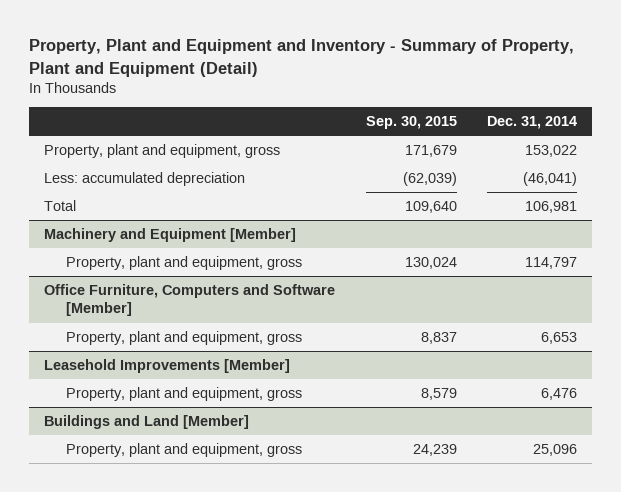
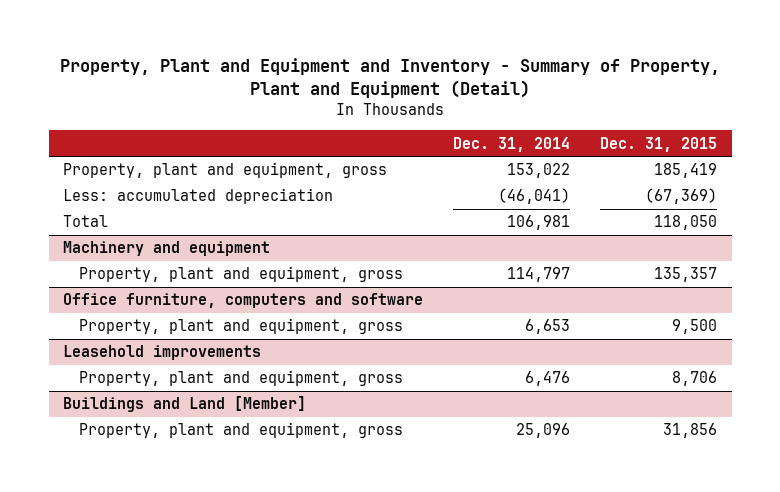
- | Sep. 30, 2015 | Dec. 31, 2014
+ | Dec. 31, 2014 | Dec. 31, 2015
- Machinery and Equipment [Member]
+ Machinery and equipment
- Office Furniture, Computers and Software [Member]
+ Office furniture, computers and software
- Leasehold Improvements [Member]
+ Leasehold improvements

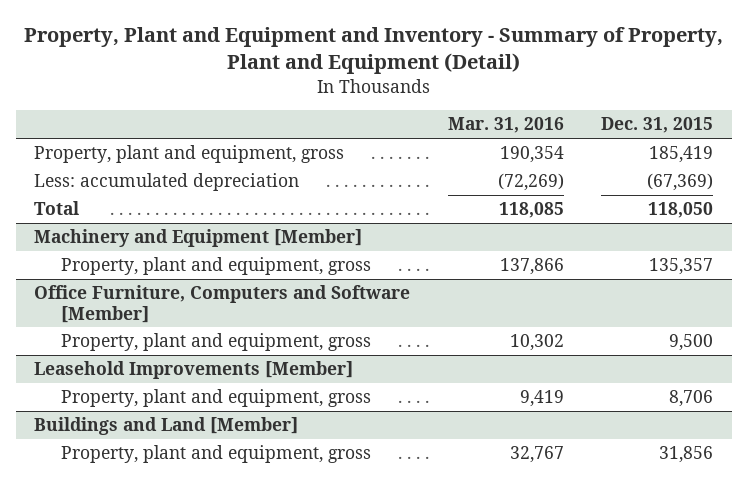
- | Dec. 31, 2014 | Dec. 31, 2015
+ | Mar. 31, 2016 | Dec. 31, 2015
- Machinery and equipment
+ Machinery and Equipment [Member]
- Office furniture, computers and software
+ Office Furniture, Computers and Software [Member]
- Leasehold improvements
+ Leasehold Improvements [Member]

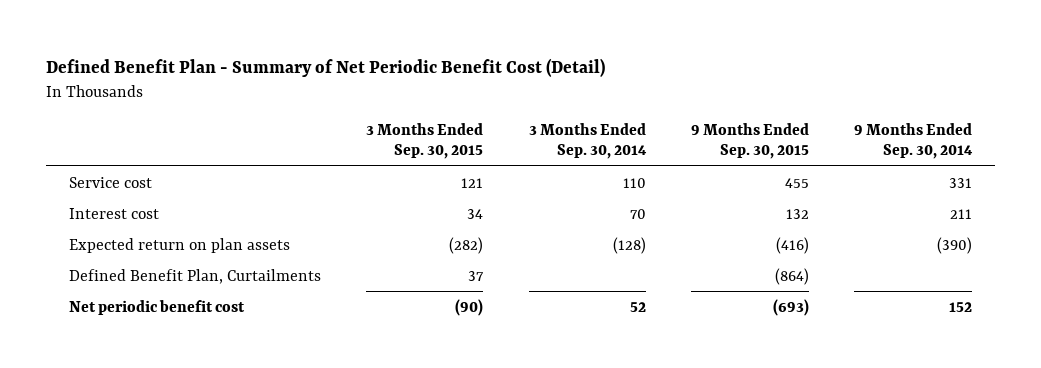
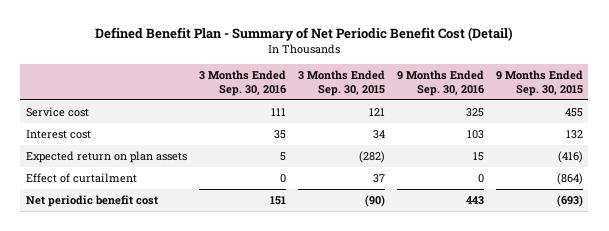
- | 3 Months Ended Sep. 30, 2015 | 3 Months Ended Sep. 30, 2014 | 9 Months Ended Sep. 30, 2015 | 9 Months Ended Sep. 30, 2014
+ | 3 Months Ended Sep. 30, 2016 | 3 Months Ended Sep. 30, 2015 | 9 Months Ended Sep. 30, 2016 | 9 Months Ended Sep. 30, 2015
- Defined Benefit Plan, Curtailments | 37 | | (864) |
+ Effect of curtailment | 0 | 37 | 0 | (864)

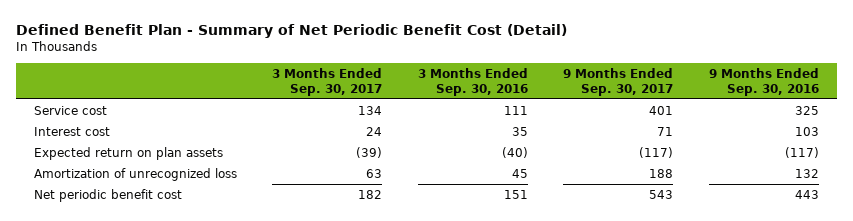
- | 3 Months Ended Sep. 30, 2016 | 3 Months Ended Sep. 30, 2015 | 9 Months Ended Sep. 30, 2016 | 9 Months Ended Sep. 30, 2015
+ | 3 Months Ended Sep. 30, 2017 | 3 Months Ended Sep. 30, 2016 | 9 Months Ended Sep. 30, 2017 | 9 Months Ended Sep. 30, 2016
- Expected return on plan assets | 5 | (282) | 15 | (416)
- Effect of curtailment | 0 | 37 | 0 | (864)
+ Expected return on plan assets | (39) | (40) | (117) | (117)
+ Amortization of unrecognized loss | 63 | 45 | 188 | 132

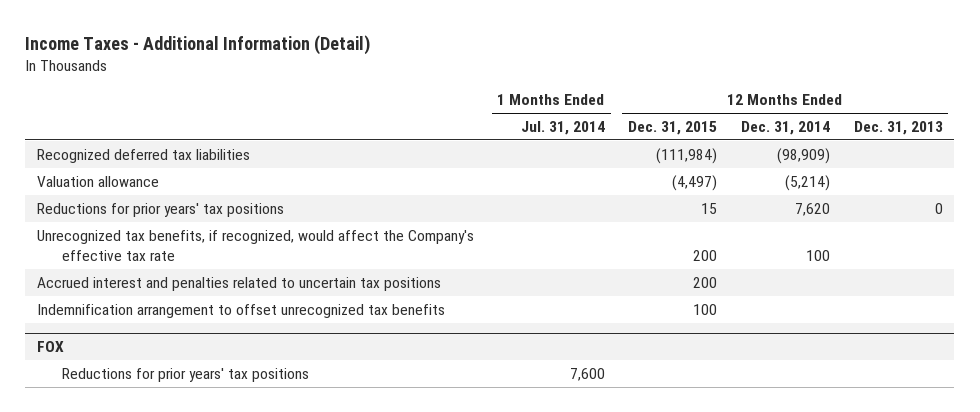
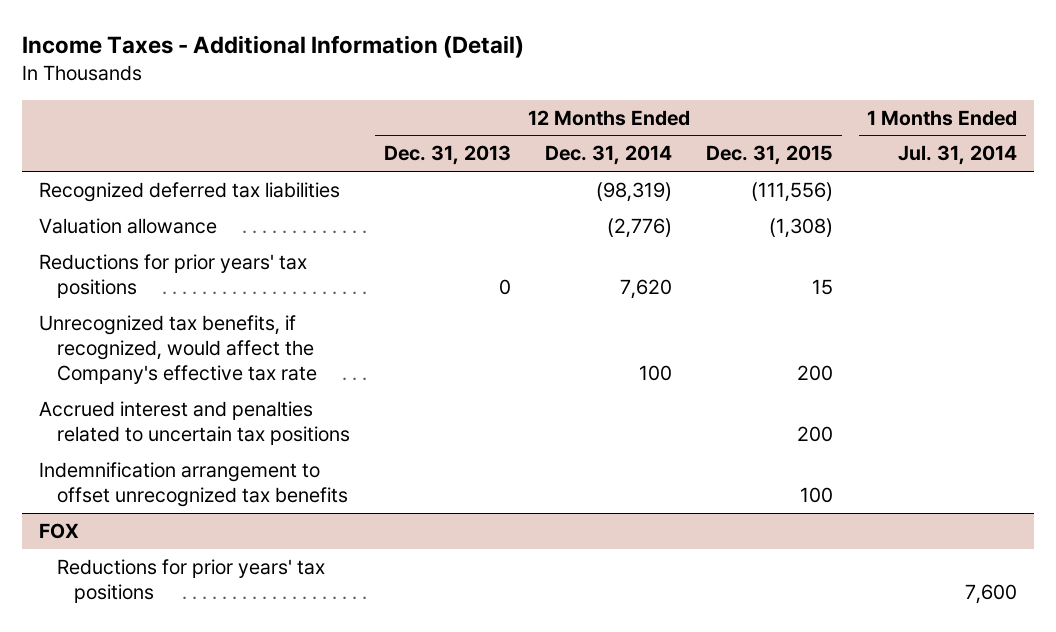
- | 1 Months Ended Jul. 31, 2014 | 12 Months Ended Dec. 31, 2015 | 12 Months Ended Dec. 31, 2014 | 12 Months Ended Dec. 31, 2013
+ | 12 Months Ended Dec. 31, 2013 | 12 Months Ended Dec. 31, 2014 | 12 Months Ended Dec. 31, 2015 | 1 Months Ended Jul. 31, 2014
- Recognized deferred tax liabilities | | (111,984) | (98,909) |
- Valuation allowance | | (4,497) | (5,214) |
+ Recognized deferred tax liabilities | | (98,319) | (111,556) |
+ Valuation allowance | | (2,776) | (1,308) |

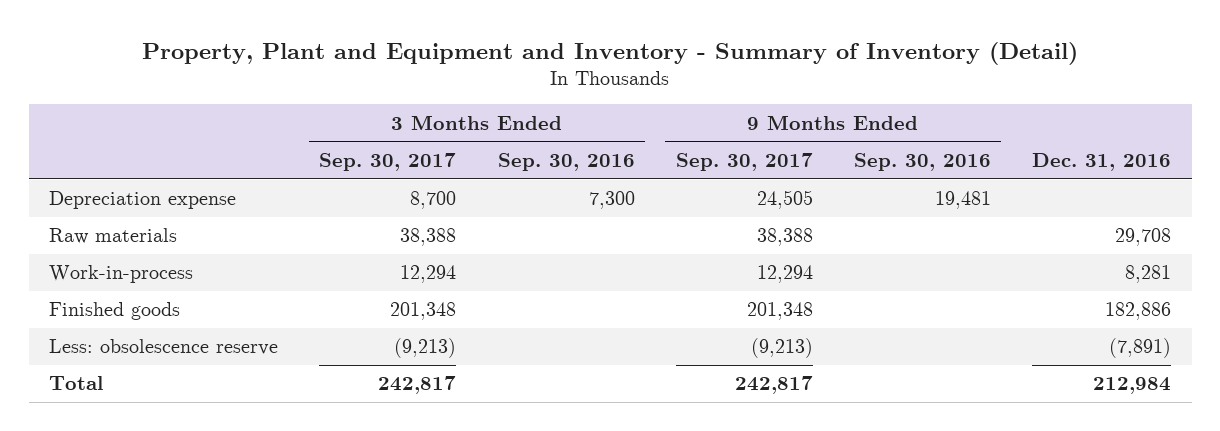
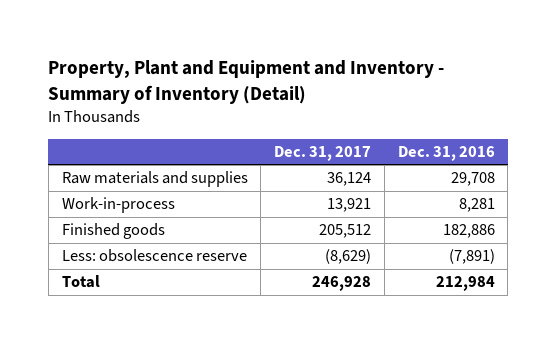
- | 3 Months Ended Sep. 30, 2017 | 3 Months Ended Sep. 30, 2016 | 9 Months Ended Sep. 30, 2017 | 9 Months Ended Sep. 30, 2016 | Dec. 31, 2016
+ | Dec. 31, 2017 | Dec. 31, 2016
- Depreciation expense | 8,700 | 7,300 | 24,505 | 19,481 |
- Raw materials | 38,388 | | 38,388 | | 29,708
+ Raw materials and supplies | 36,124 | 29,708

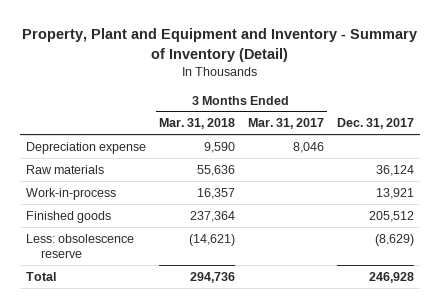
- | Dec. 31, 2017 | Dec. 31, 2016
+ | 3 Months Ended Mar. 31, 2018 | 3 Months Ended Mar. 31, 2017 | Dec. 31, 2017
- Raw materials and supplies | 36,124 | 29,708
+ Depreciation expense | 9,590 | 8,046 |
+ Raw materials | 55,636 | | 36,124

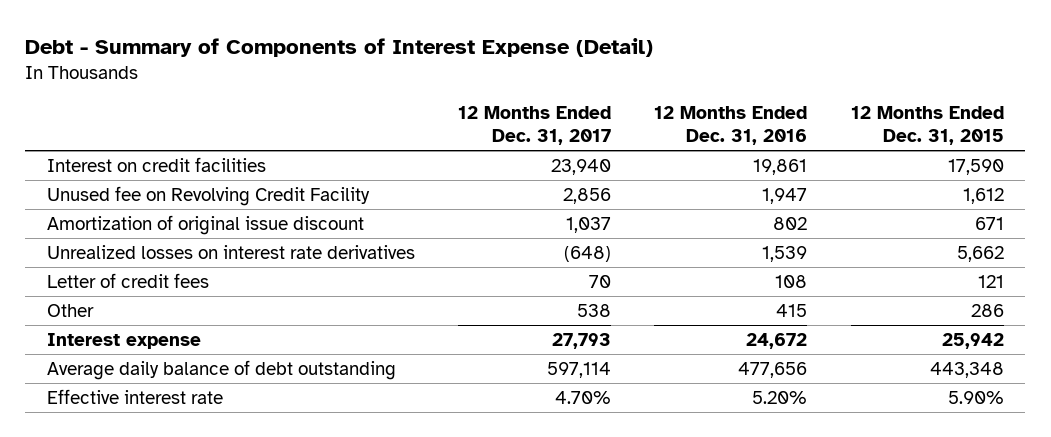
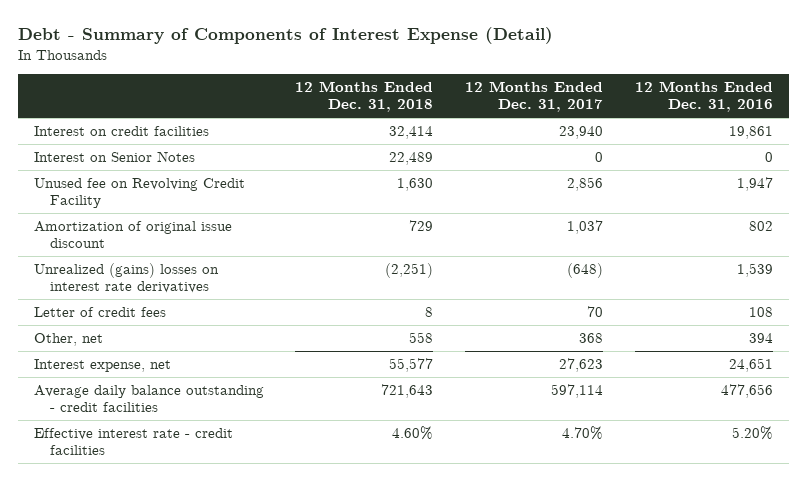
- | 12 Months Ended Dec. 31, 2017 | 12 Months Ended Dec. 31, 2016 | 12 Months Ended Dec. 31, 2015
+ | 12 Months Ended Dec. 31, 2018 | 12 Months Ended Dec. 31, 2017 | 12 Months Ended Dec. 31, 2016
+ Interest on Senior Notes | 22,489 | 0 | 0
- Unrealized losses on interest rate derivatives | (648) | 1,539 | 5,662
+ Unrealized (gains) losses on interest rate derivatives | (2,251) | (648) | 1,539
- Other | 538 | 415 | 286
- Interest expense | 27,793 | 24,672 | 25,942
- Average daily balance of debt outstanding | 597,114 | 477,656 | 443,348
- Effective interest rate | 4.70% | 5.20% | 5.90%
+ Other, net | 558 | 368 | 394
+ Interest expense, net | 55,577 | 27,623 | 24,651
+ Average daily balance outstanding - credit facilities | 721,643 | 597,114 | 477,656
+ Effective interest rate - credit facilities | 4.60% | 4.70% | 5.20%

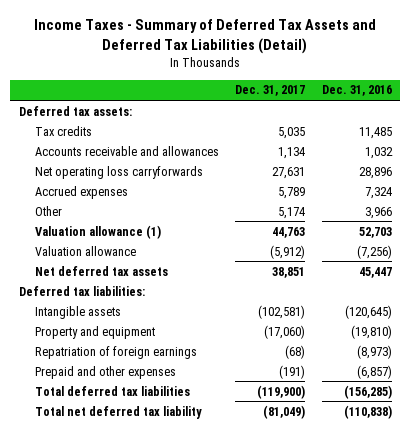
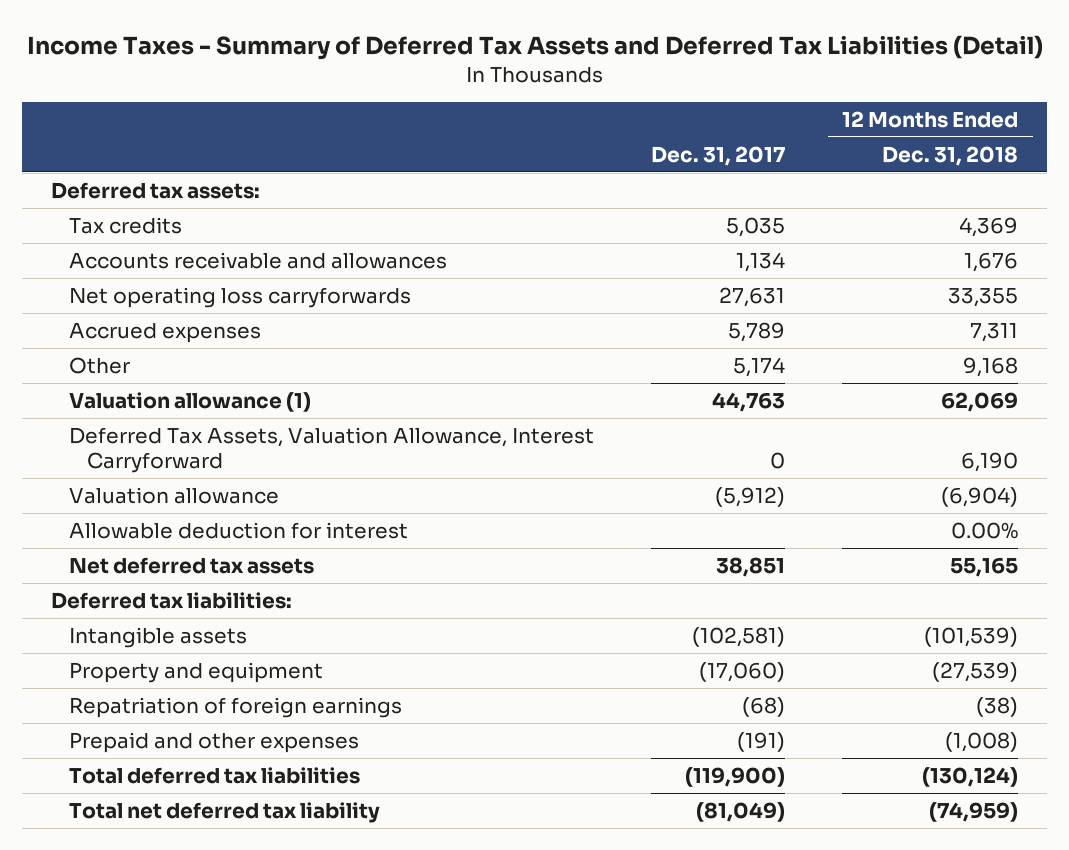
- | Dec. 31, 2017 | Dec. 31, 2016
+ | Dec. 31, 2017 | 12 Months Ended Dec. 31, 2018
+ Deferred Tax Assets, Valuation Allowance, Interest Carryforward | 0 | 6,190
+ Allowable deduction for interest | | 0.00%

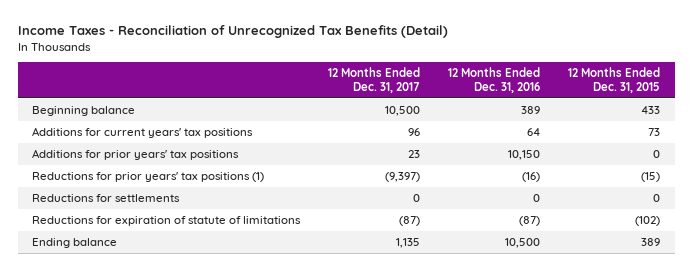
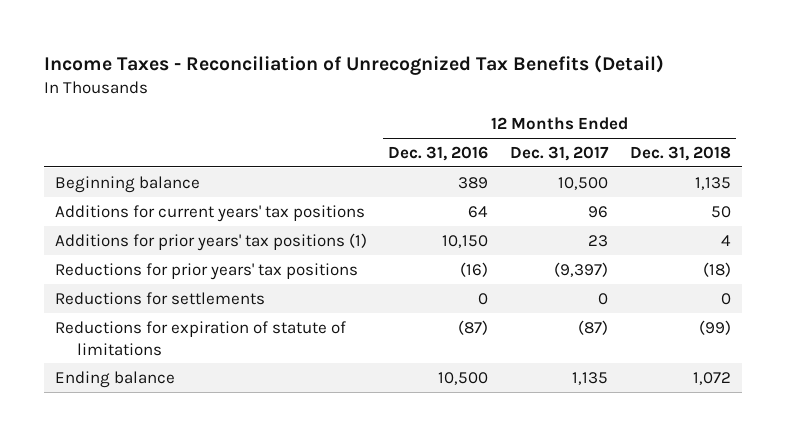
- | 12 Months Ended Dec. 31, 2017 | 12 Months Ended Dec. 31, 2016 | 12 Months Ended Dec. 31, 2015
+ | 12 Months Ended Dec. 31, 2016 | 12 Months Ended Dec. 31, 2017 | 12 Months Ended Dec. 31, 2018
- Additions for prior years' tax positions | 23 | 10,150 | 0
- Reductions for prior years' tax positions (1) | (9,397) | (16) | (15)
+ Additions for prior years' tax positions (1) | 10,150 | 23 | 4
+ Reductions for prior years' tax positions | (16) | (9,397) | (18)

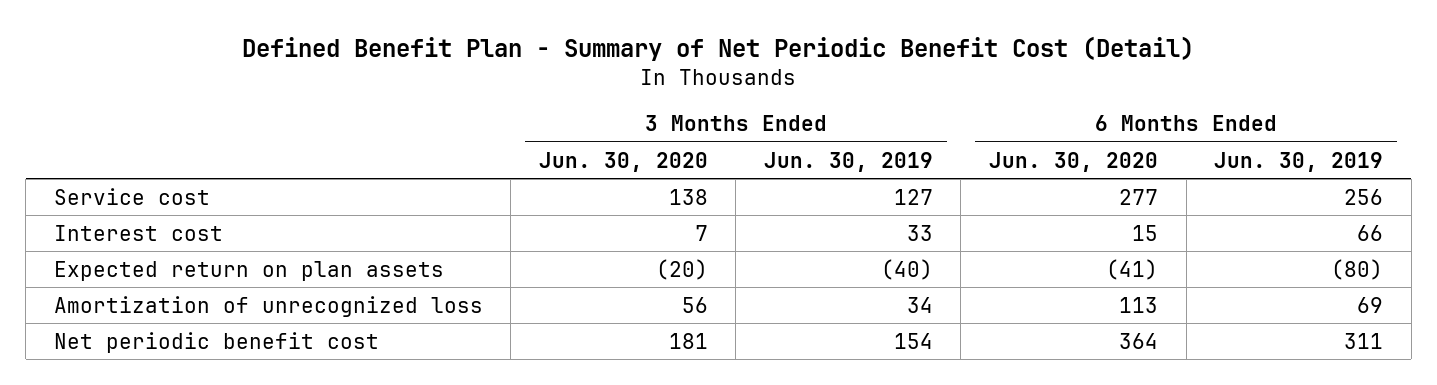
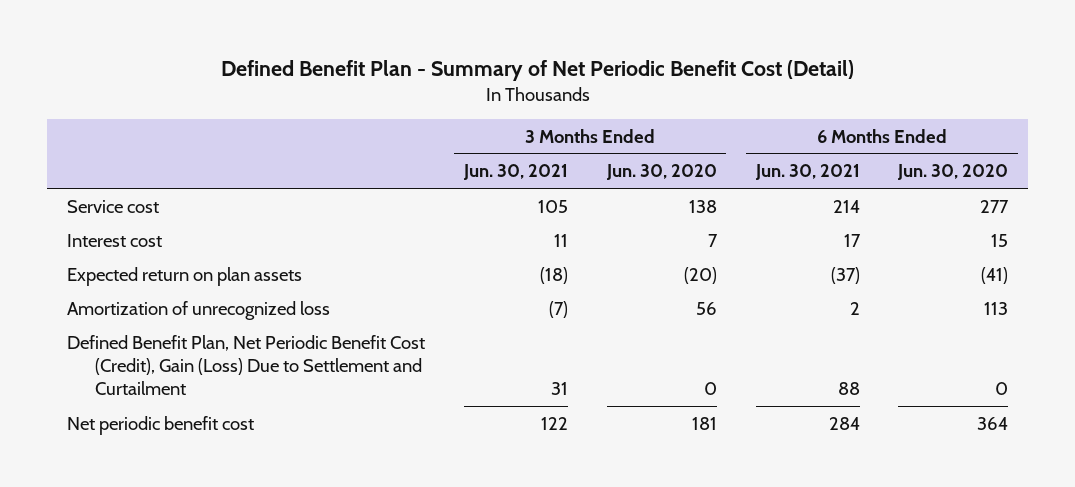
- | 3 Months Ended Jun. 30, 2020 | 3 Months Ended Jun. 30, 2019 | 6 Months Ended Jun. 30, 2020 | 6 Months Ended Jun. 30, 2019
+ | 3 Months Ended Jun. 30, 2021 | 3 Months Ended Jun. 30, 2020 | 6 Months Ended Jun. 30, 2021 | 6 Months Ended Jun. 30, 2020
+ Defined Benefit Plan, Net Periodic Benefit Cost (Credit), Gain (Loss) Due to Settlement and Curtailment | 31 | 0 | 88 | 0

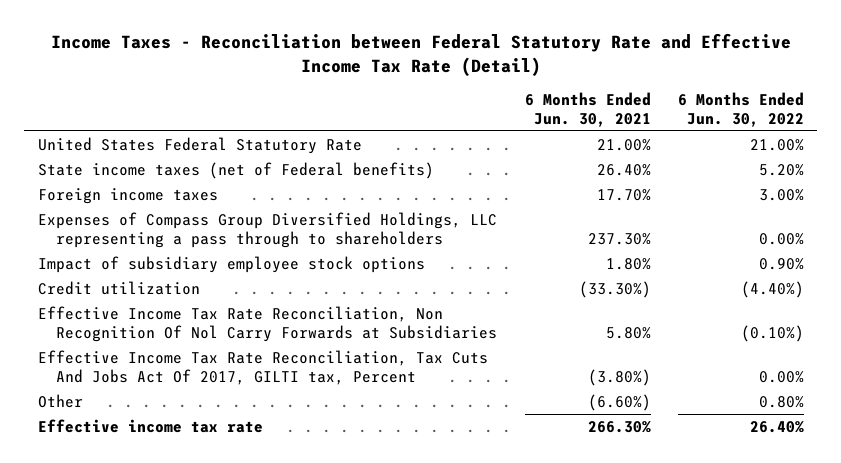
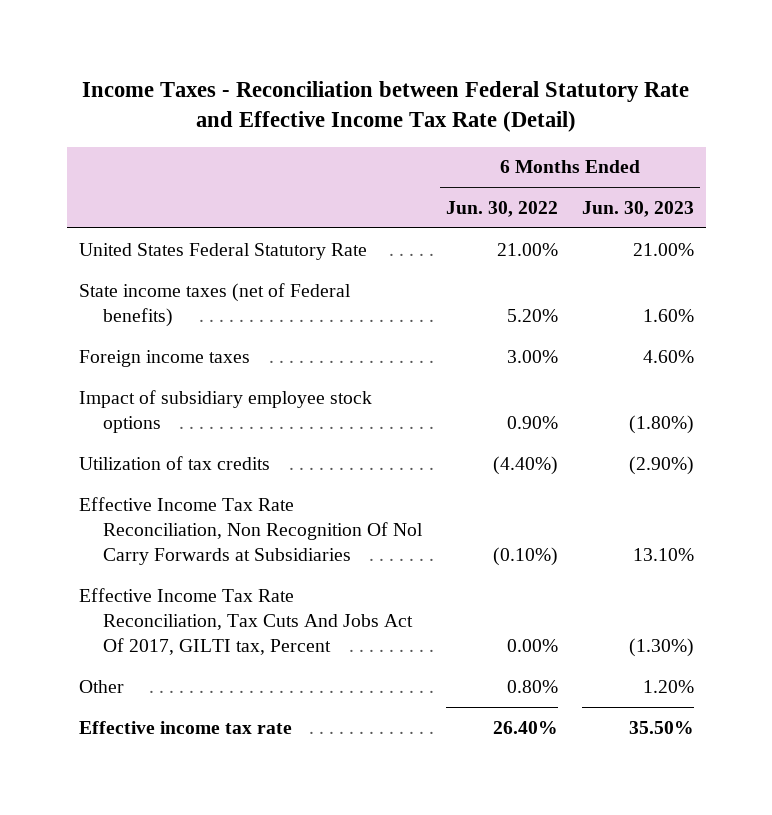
- | 6 Months Ended Jun. 30, 2021 | 6 Months Ended Jun. 30, 2022
+ | 6 Months Ended Jun. 30, 2022 | 6 Months Ended Jun. 30, 2023
- Expenses of Compass Group Diversified Holdings, LLC representing a pass through to shareholders | 237.30% | 0.00%
- Credit utilization | (33.30%) | (4.40%)
+ Utilization of tax credits | (4.40%) | (2.90%)

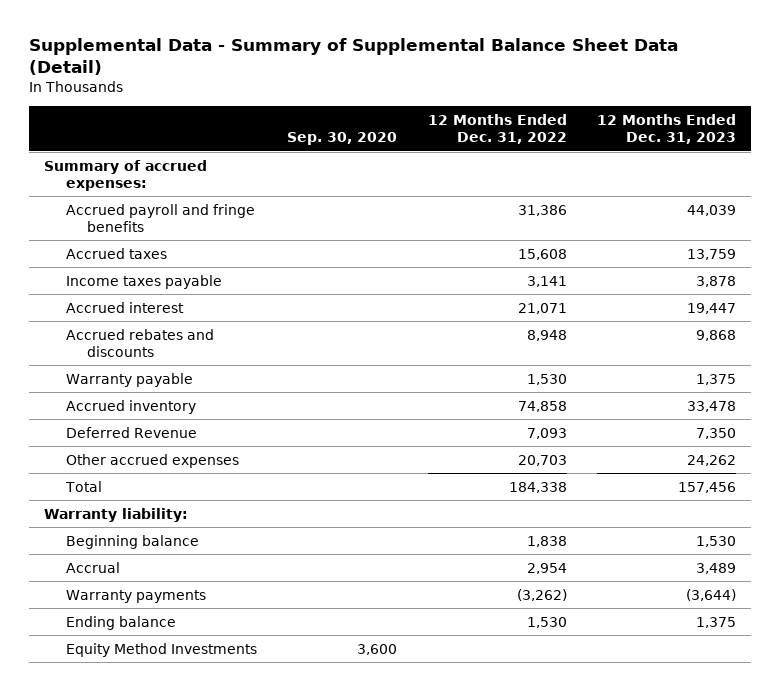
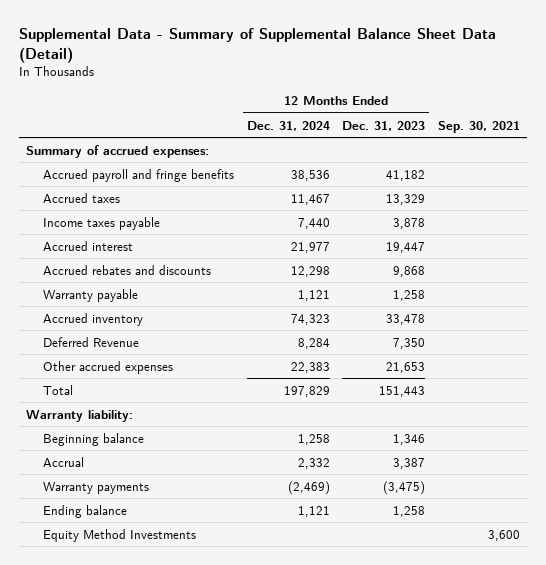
- | Sep. 30, 2020 | 12 Months Ended Dec. 31, 2022 | 12 Months Ended Dec. 31, 2023
+ | 12 Months Ended Dec. 31, 2024 | 12 Months Ended Dec. 31, 2023 | Sep. 30, 2021
- Accrued payroll and fringe benefits | | 31,386 | 44,039
- Accrued taxes | | 15,608 | 13,759
+ Accrued payroll and fringe benefits | 38,536 | 41,182 |
+ Accrued taxes | 11,467 | 13,329 |
- Warranty payable | | 1,530 | 1,375
+ Warranty payable | 1,121 | 1,258 |
- Other accrued expenses | | 20,703 | 24,262
- Total | | 184,338 | 157,456
+ Other accrued expenses | 22,383 | 21,653 |
+ Total | 197,829 | 151,443 |
- Beginning balance | | 1,838 | 1,530
- Accrual | | 2,954 | 3,489
- Warranty payments | | (3,262) | (3,644)
- Ending balance | | 1,530 | 1,375
+ Beginning balance | 1,258 | 1,346 |
+ Accrual | 2,332 | 3,387 |
+ Warranty payments | (2,469) | (3,475) |
+ Ending balance | 1,121 | 1,258 |

